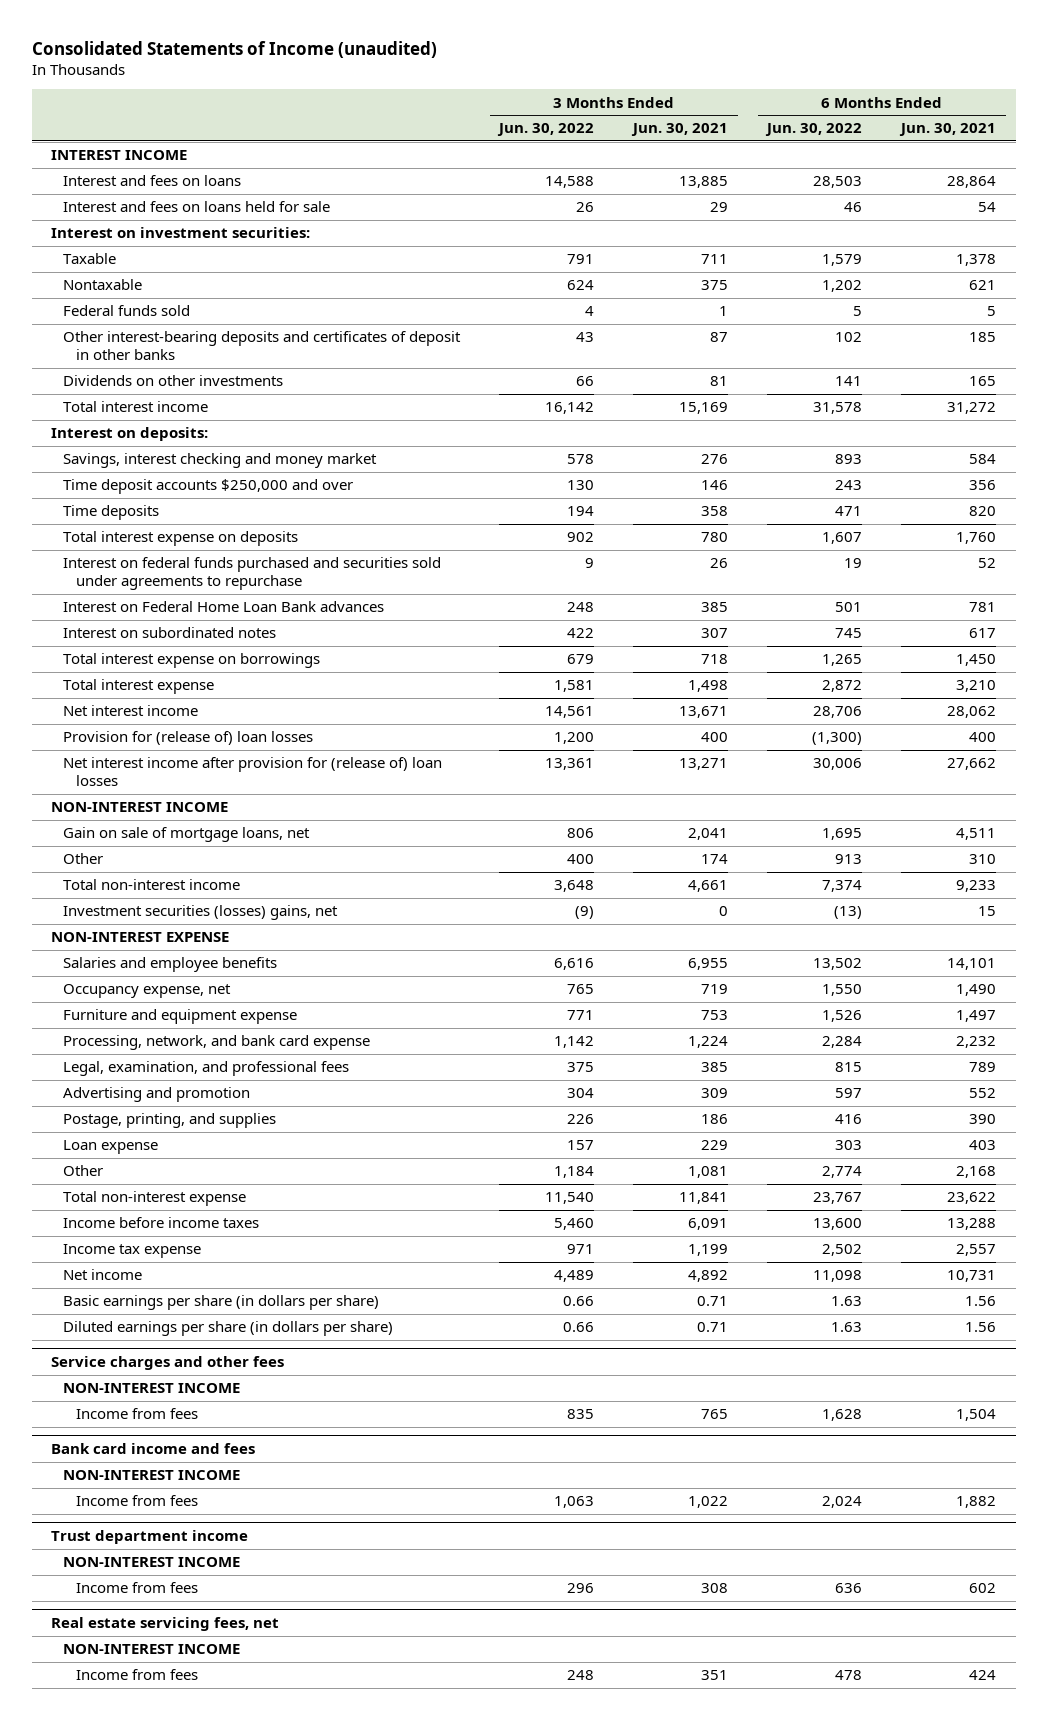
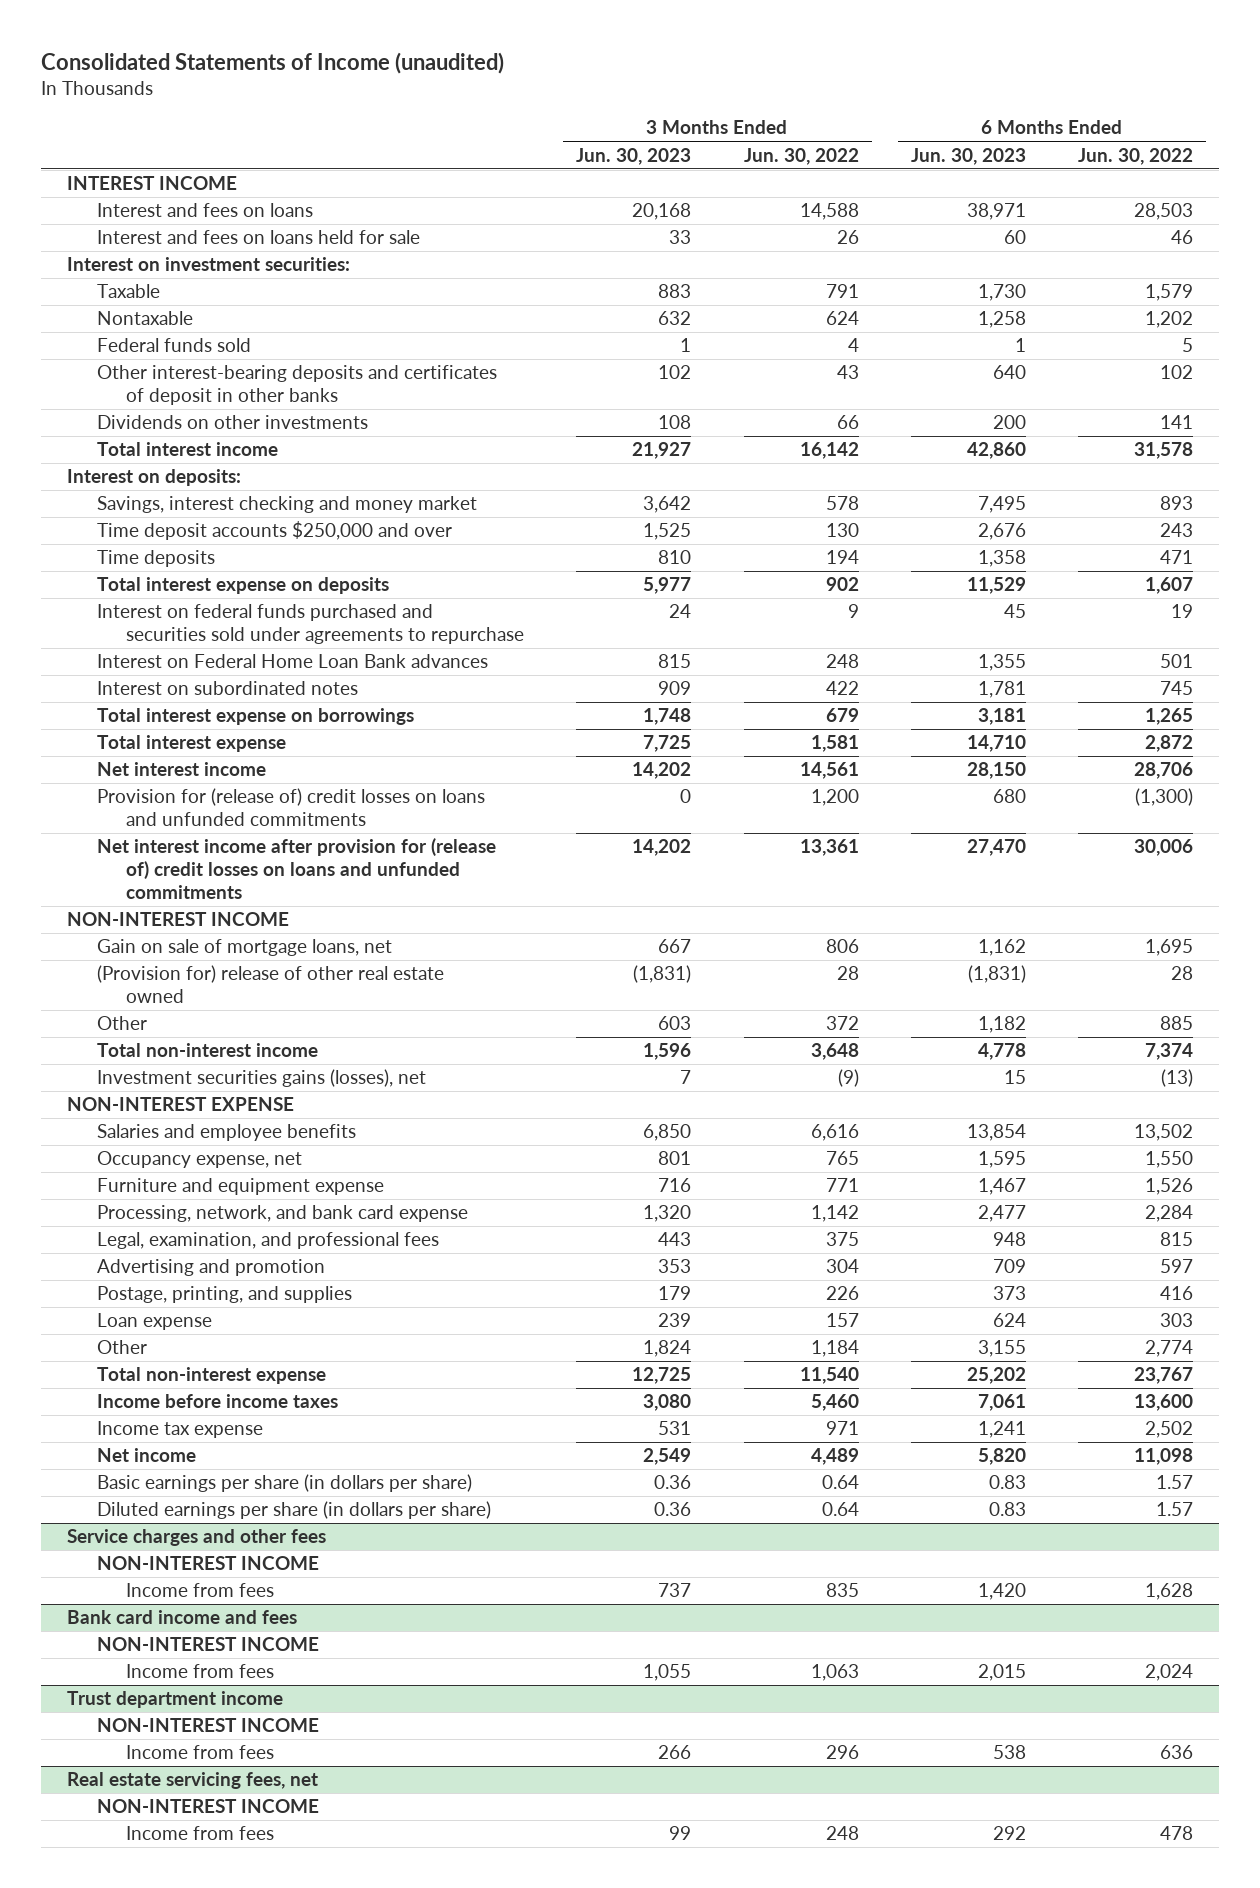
- | 3 Months Ended Jun. 30, 2022 | 3 Months Ended Jun. 30, 2021 | 6 Months Ended Jun. 30, 2022 | 6 Months Ended Jun. 30, 2021
+ | 3 Months Ended Jun. 30, 2023 | 3 Months Ended Jun. 30, 2022 | 6 Months Ended Jun. 30, 2023 | 6 Months Ended Jun. 30, 2022
- Provision for (release of) loan losses | 1,200 | 400 | (1,300) | 400
- Net interest income after provision for (release of) loan losses | 13,361 | 13,271 | 30,006 | 27,662
+ Provision for (release of) credit losses on loans and unfunded commitments | 0 | 1,200 | 680 | (1,300)
+ Net interest income after provision for (release of) credit losses on loans and unfunded commitments | 14,202 | 13,361 | 27,470 | 30,006
- Other | 400 | 174 | 913 | 310
+ (Provision for) release of other real estate owned | (1,831) | 28 | (1,831) | 28
+ Other | 603 | 372 | 1,182 | 885
- Investment securities (losses) gains, net | (9) | 0 | (13) | 15
+ Investment securities gains (losses), net | 7 | (9) | 15 | (13)
- Basic earnings per share (in dollars per share) | 0.66 | 0.71 | 1.63 | 1.56
- Diluted earnings per share (in dollars per share) | 0.66 | 0.71 | 1.63 | 1.56
+ Basic earnings per share (in dollars per share) | 0.36 | 0.64 | 0.83 | 1.57
+ Diluted earnings per share (in dollars per share) | 0.36 | 0.64 | 0.83 | 1.57

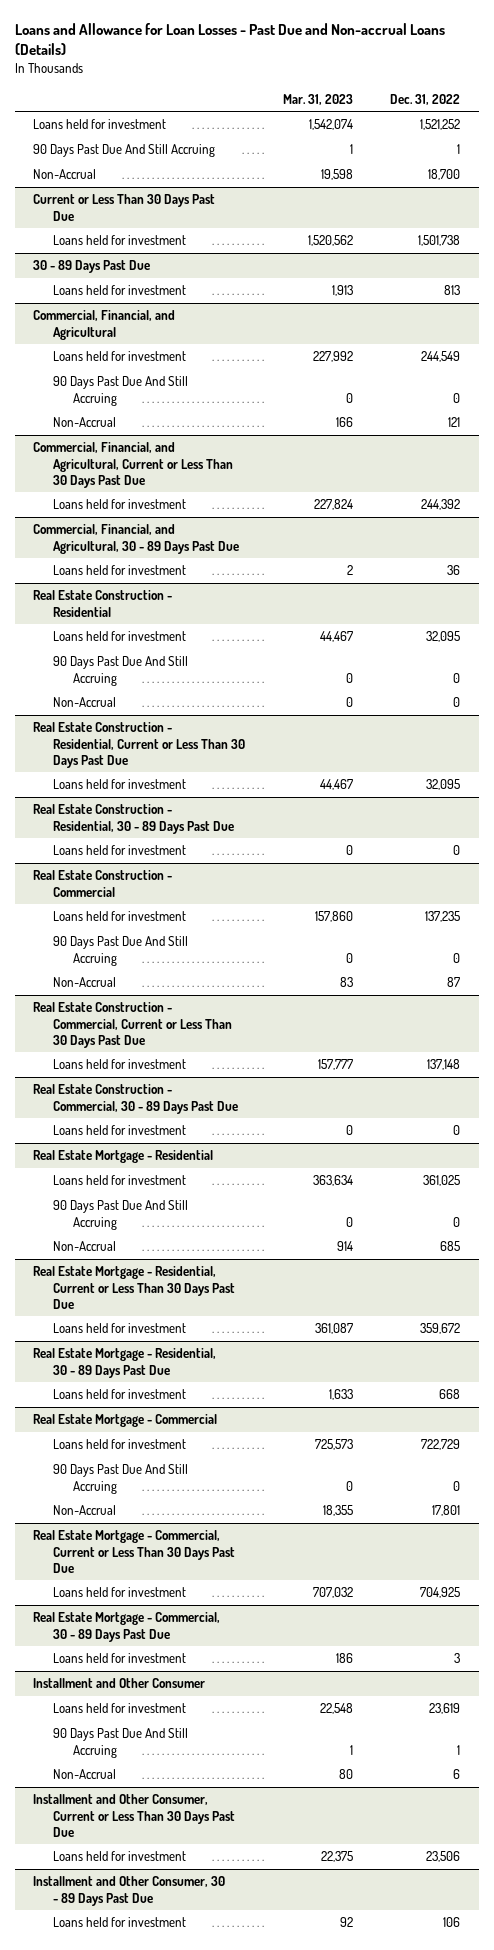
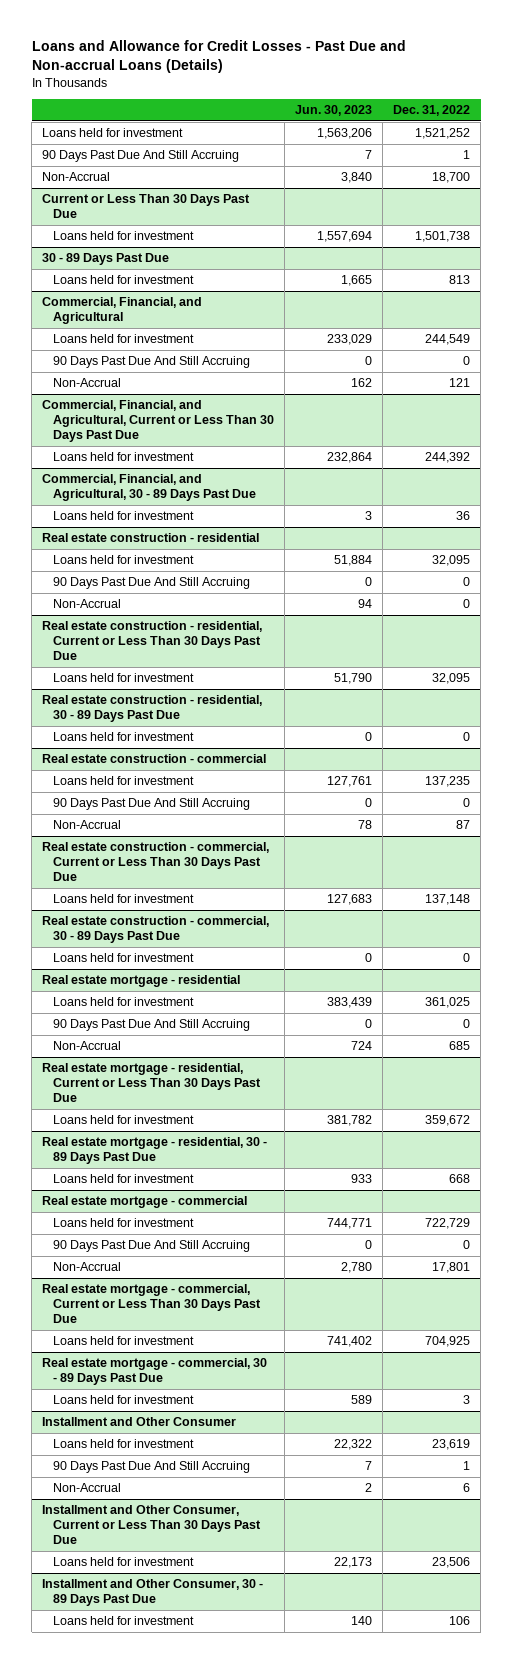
- Loans and Allowance for Loan Losses - Past Due and Non-accrual Loans (Details)
+ Loans and Allowance for Credit Losses - Past Due and Non-accrual Loans (Details)
- | Mar. 31, 2023 | Dec. 31, 2022
+ | Jun. 30, 2023 | Dec. 31, 2022
- Real Estate Construction - Residential
+ Real estate construction - residential
- Real Estate Construction - Residential, Current or Less Than 30 Days Past Due
+ Real estate construction - residential, Current or Less Than 30 Days Past Due
- Real Estate Construction - Residential, 30 - 89 Days Past Due
+ Real estate construction - residential, 30 - 89 Days Past Due
- Real Estate Construction - Commercial
+ Real estate construction - commercial
- Real Estate Construction - Commercial, Current or Less Than 30 Days Past Due
+ Real estate construction - commercial, Current or Less Than 30 Days Past Due
- Real Estate Construction - Commercial, 30 - 89 Days Past Due
+ Real estate construction - commercial, 30 - 89 Days Past Due
- Real Estate Mortgage - Residential
+ Real estate mortgage - residential
- Real Estate Mortgage - Residential, Current or Less Than 30 Days Past Due
+ Real estate mortgage - residential, Current or Less Than 30 Days Past Due
- Real Estate Mortgage - Residential, 30 - 89 Days Past Due
+ Real estate mortgage - residential, 30 - 89 Days Past Due
- Real Estate Mortgage - Commercial
+ Real estate mortgage - commercial
- Real Estate Mortgage - Commercial, Current or Less Than 30 Days Past Due
+ Real estate mortgage - commercial, Current or Less Than 30 Days Past Due
- Real Estate Mortgage - Commercial, 30 - 89 Days Past Due
+ Real estate mortgage - commercial, 30 - 89 Days Past Due

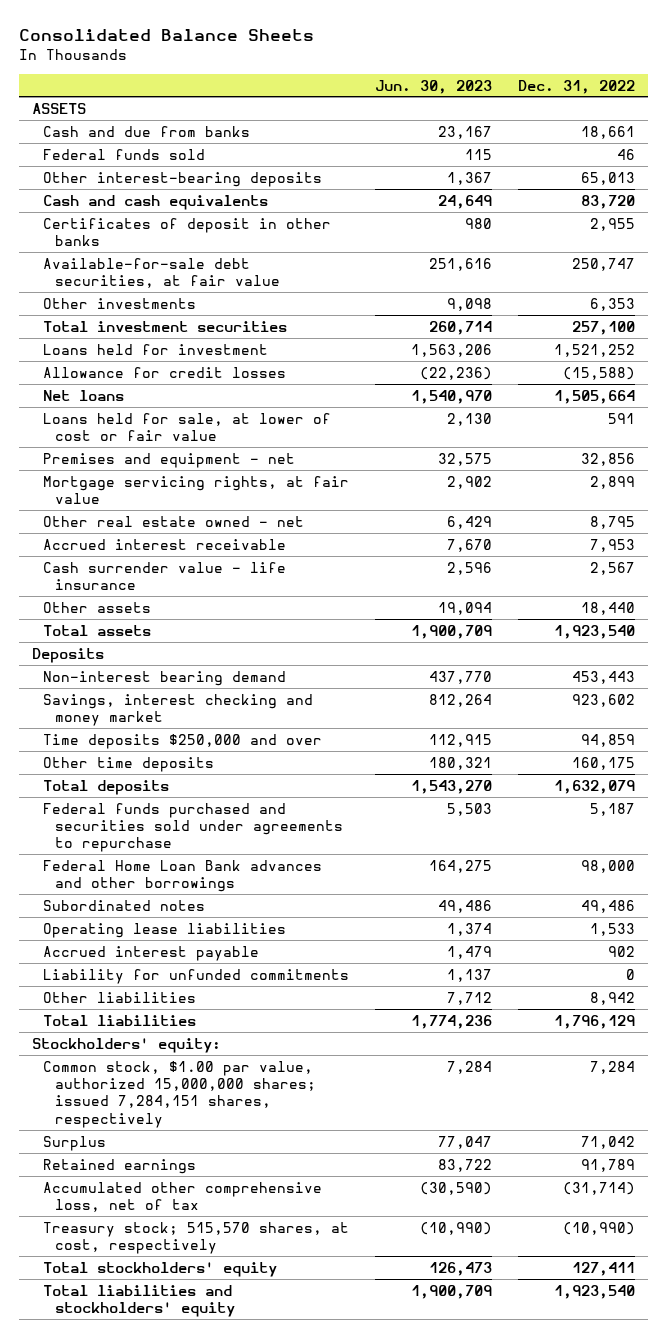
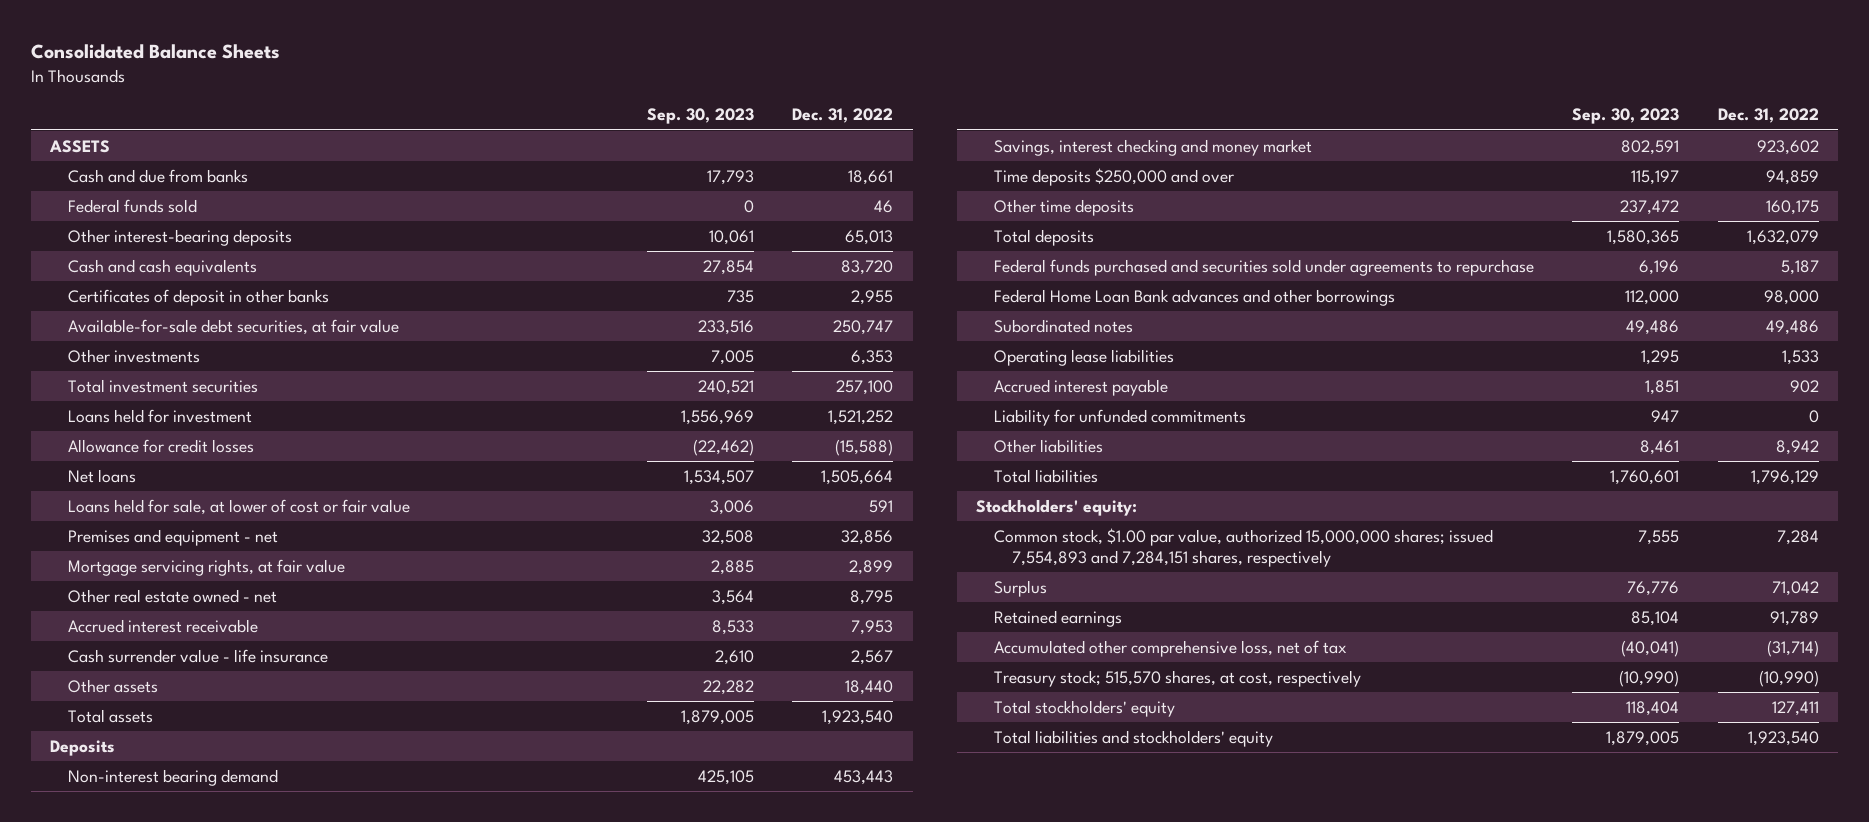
- | Jun. 30, 2023 | Dec. 31, 2022
+ | Sep. 30, 2023 | Dec. 31, 2022
- Common stock, $1.00 par value, authorized 15,000,000 shares; issued 7,284,151 shares, respectively | 7,284 | 7,284
+ Common stock, $1.00 par value, authorized 15,000,000 shares; issued 7,554,893 and 7,284,151 shares, respectively | 7,555 | 7,284

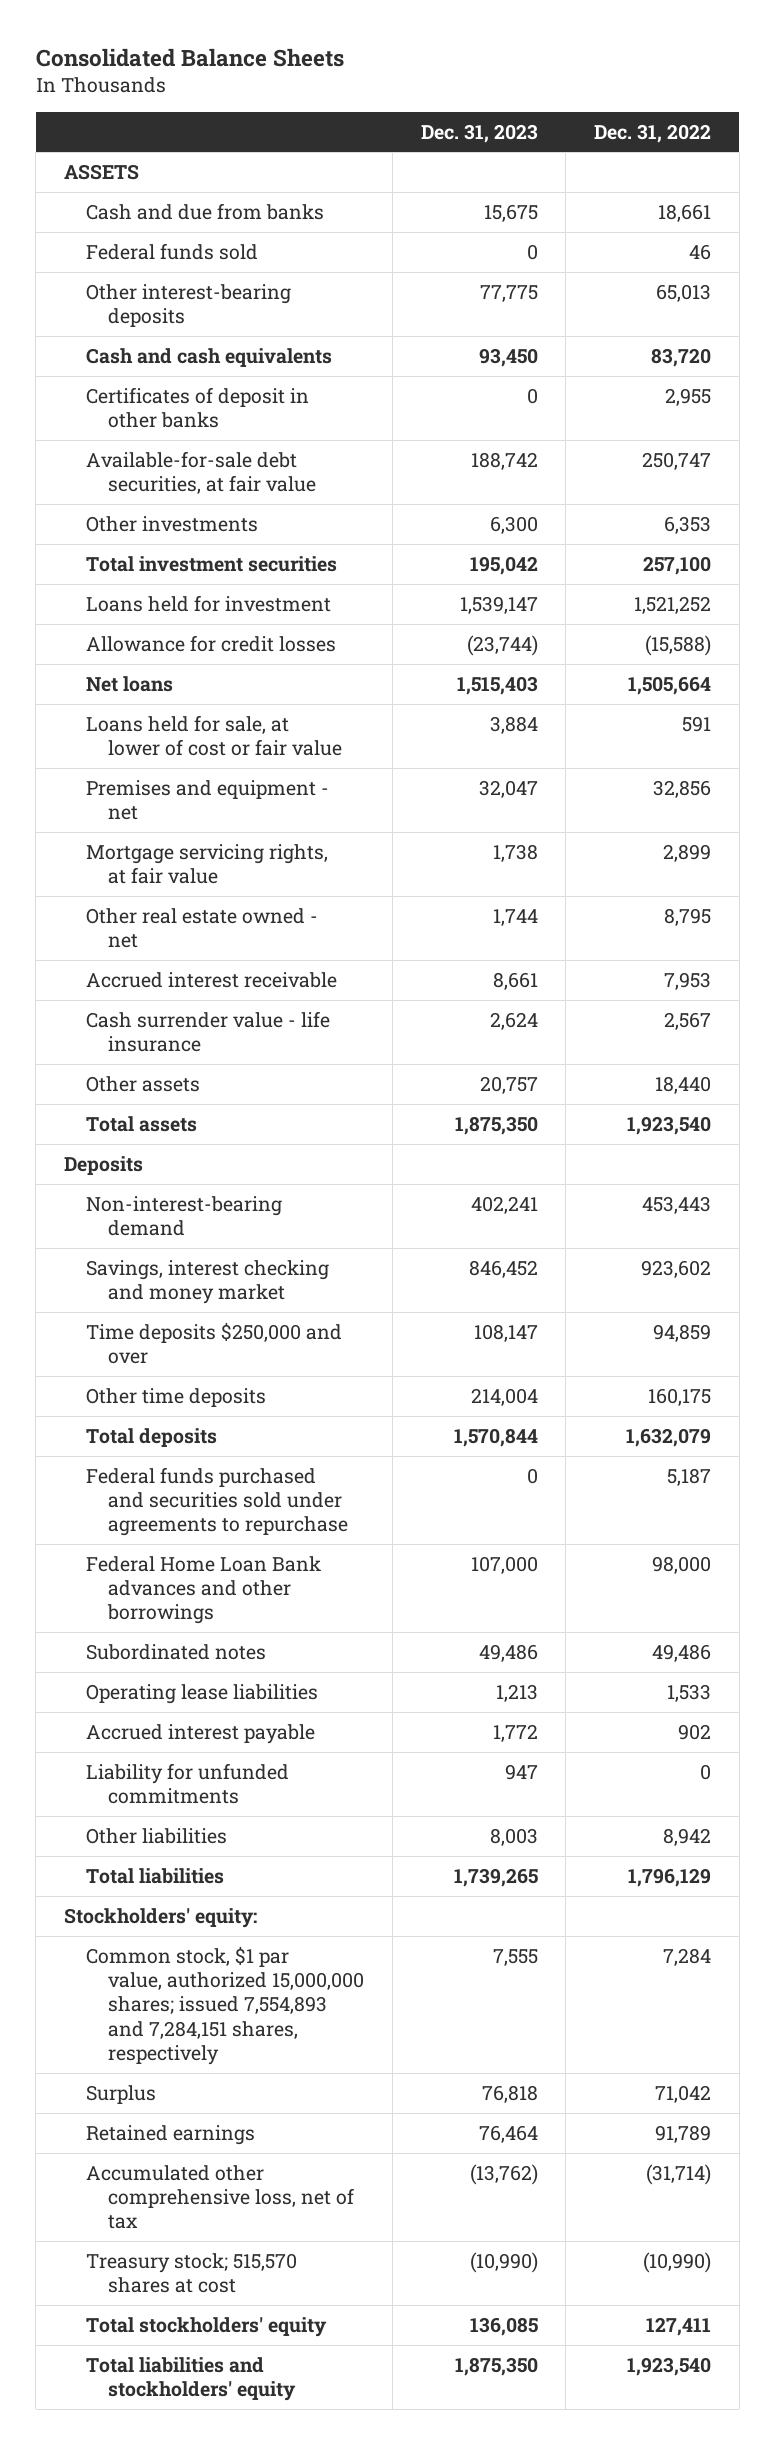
- | Sep. 30, 2023 | Dec. 31, 2022
+ | Dec. 31, 2023 | Dec. 31, 2022
- Non-interest bearing demand | 425,105 | 453,443
+ Non-interest-bearing demand | 402,241 | 453,443
- Common stock, $1.00 par value, authorized 15,000,000 shares; issued 7,554,893 and 7,284,151 shares, respectively | 7,555 | 7,284
+ Common stock, $1 par value, authorized 15,000,000 shares; issued 7,554,893 and 7,284,151 shares, respectively | 7,555 | 7,284
- Treasury stock; 515,570 shares, at cost, respectively | (10,990) | (10,990)
+ Treasury stock; 515,570 shares at cost | (10,990) | (10,990)

